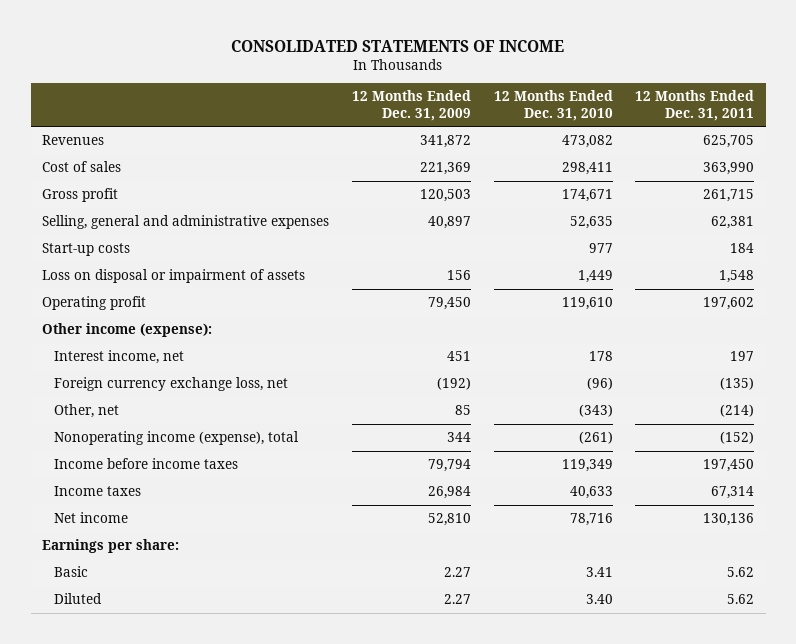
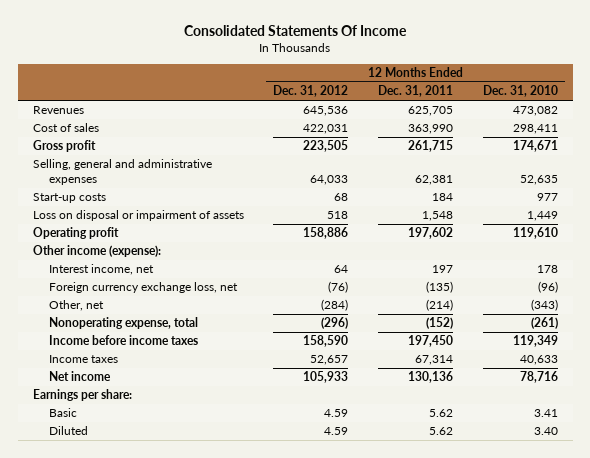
- CONSOLIDATED STATEMENTS OF INCOME
+ Consolidated Statements Of Income
- | 12 Months Ended Dec. 31, 2009 | 12 Months Ended Dec. 31, 2010 | 12 Months Ended Dec. 31, 2011
+ | 12 Months Ended Dec. 31, 2012 | 12 Months Ended Dec. 31, 2011 | 12 Months Ended Dec. 31, 2010
- Nonoperating income (expense), total | 344 | (261) | (152)
+ Nonoperating expense, total | (296) | (152) | (261)

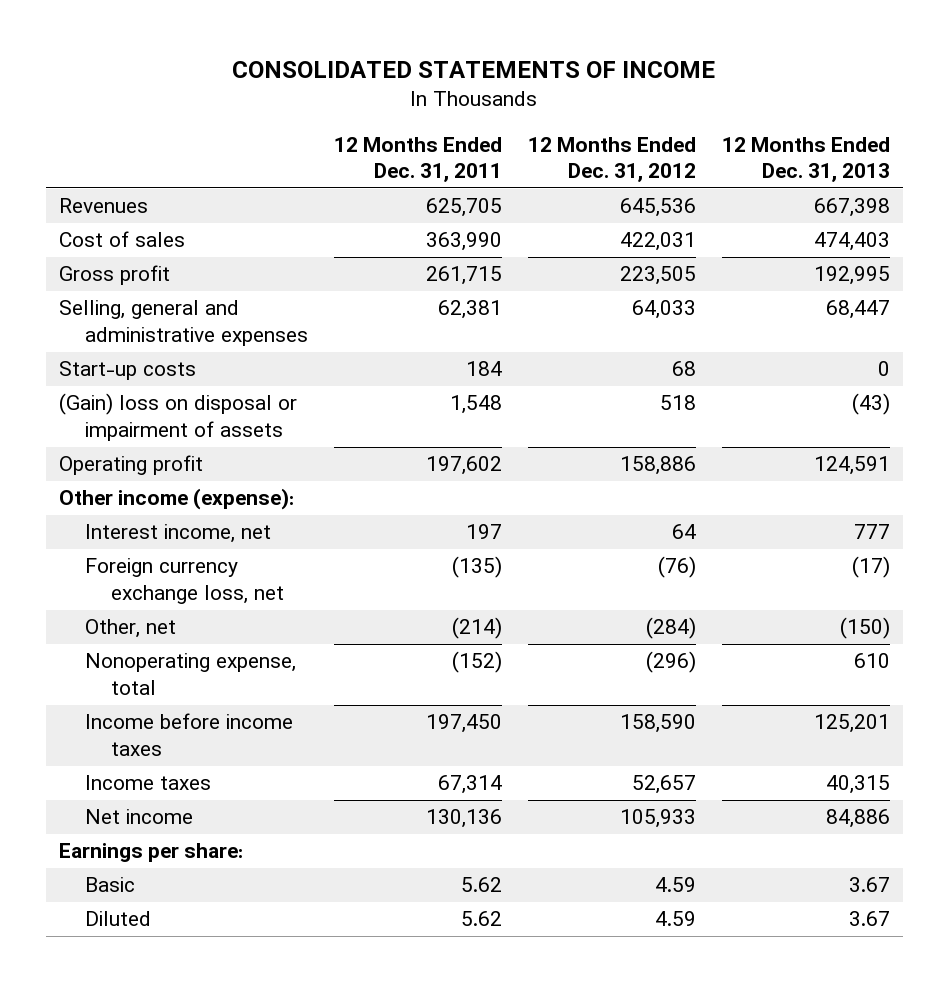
- Consolidated Statements Of Income
+ CONSOLIDATED STATEMENTS OF INCOME
- | 12 Months Ended Dec. 31, 2012 | 12 Months Ended Dec. 31, 2011 | 12 Months Ended Dec. 31, 2010
+ | 12 Months Ended Dec. 31, 2011 | 12 Months Ended Dec. 31, 2012 | 12 Months Ended Dec. 31, 2013
- Loss on disposal or impairment of assets | 518 | 1,548 | 1,449
+ (Gain) loss on disposal or impairment of assets | 1,548 | 518 | (43)

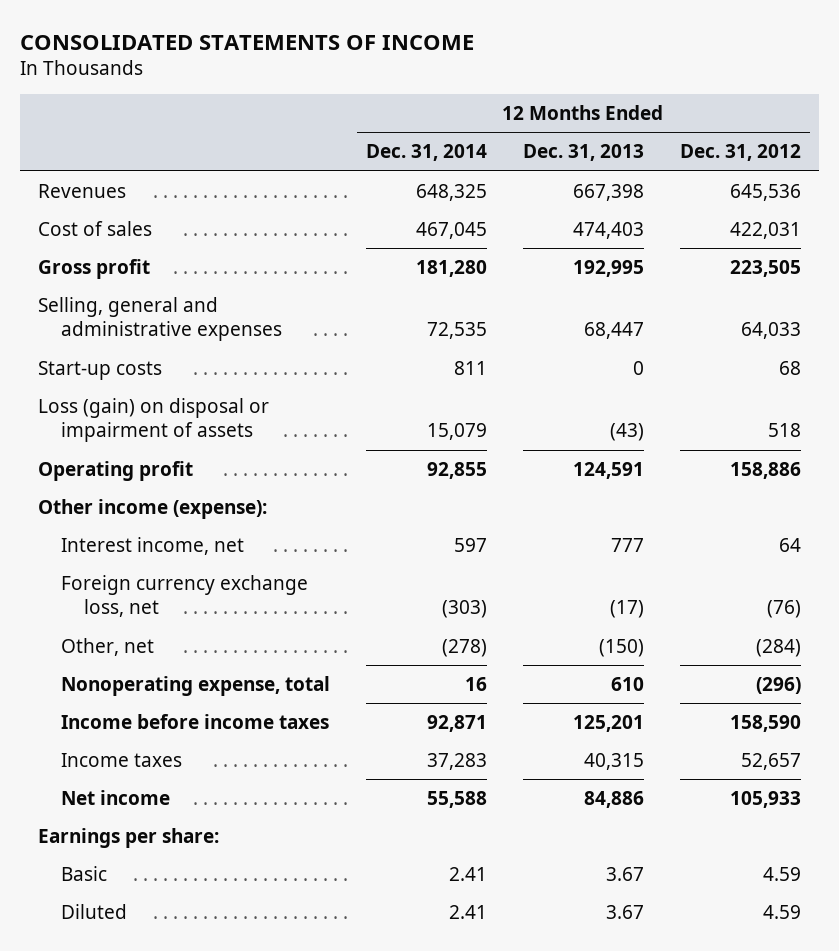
- | 12 Months Ended Dec. 31, 2011 | 12 Months Ended Dec. 31, 2012 | 12 Months Ended Dec. 31, 2013
+ | 12 Months Ended Dec. 31, 2014 | 12 Months Ended Dec. 31, 2013 | 12 Months Ended Dec. 31, 2012
- (Gain) loss on disposal or impairment of assets | 1,548 | 518 | (43)
+ Loss (gain) on disposal or impairment of assets | 15,079 | (43) | 518

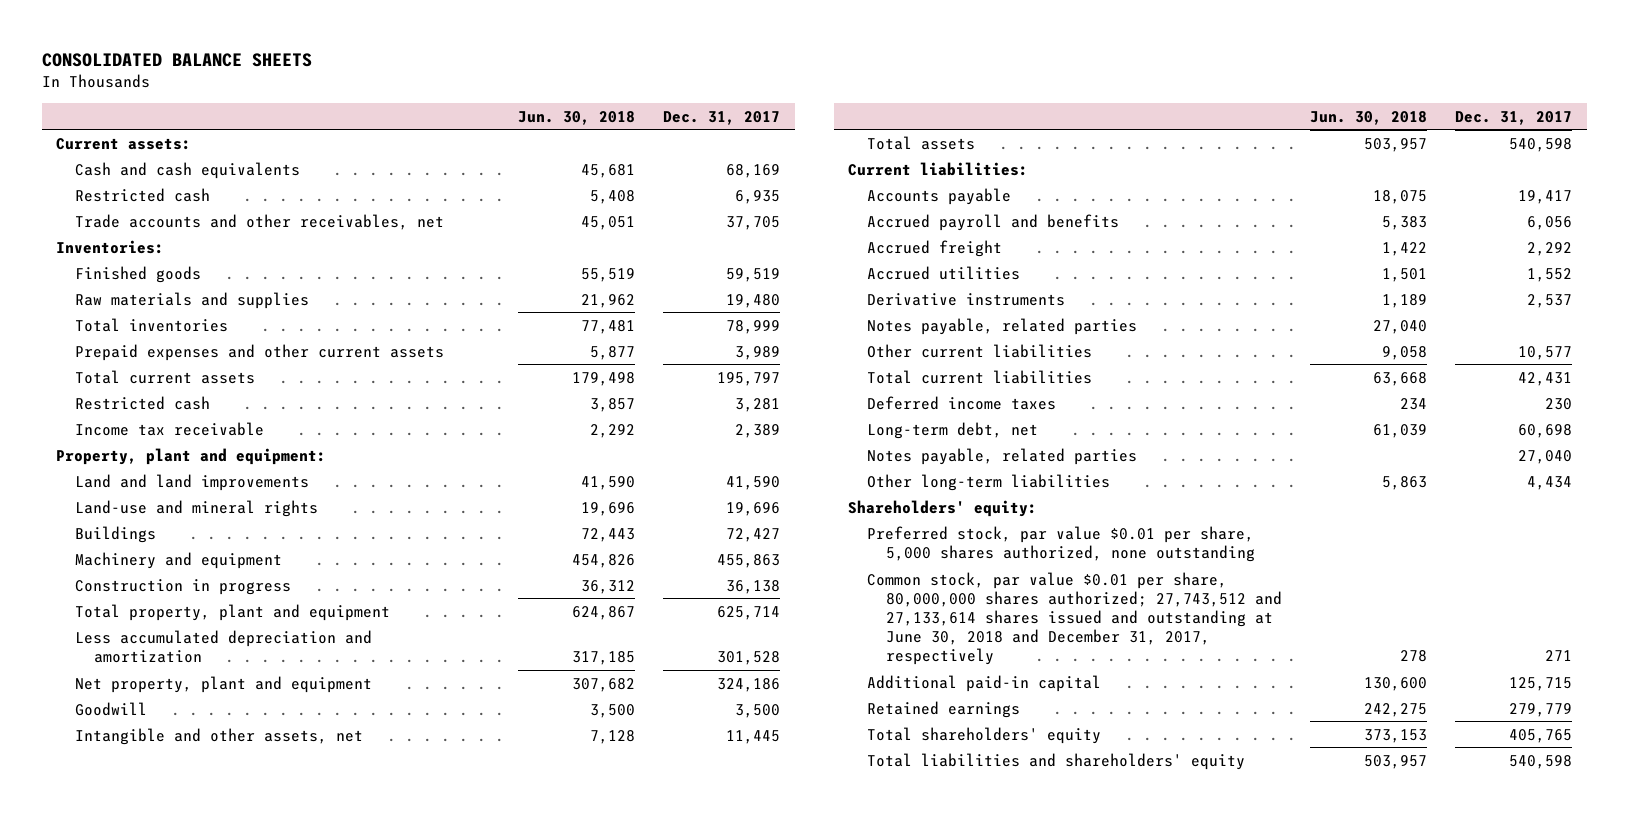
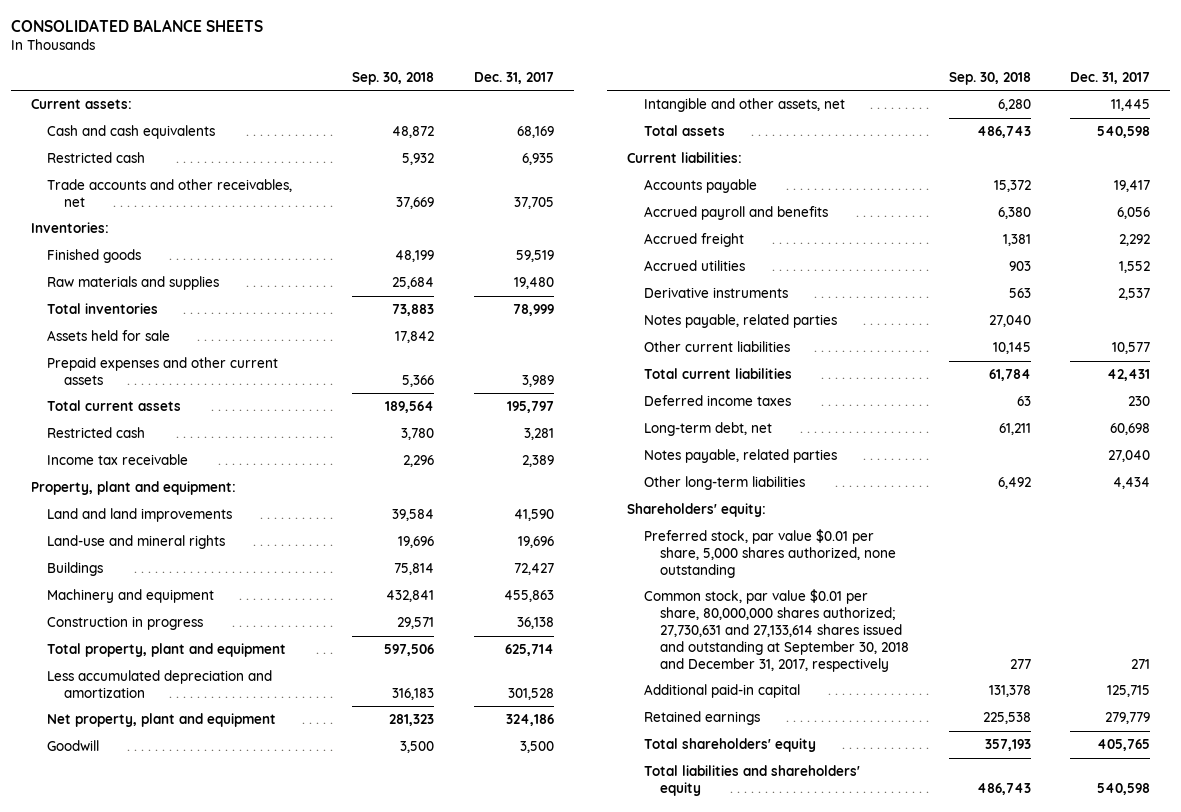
- | Jun. 30, 2018 | Dec. 31, 2017
+ | Sep. 30, 2018 | Dec. 31, 2017
+ Assets held for sale | 17,842 |
- Common stock, par value $0.01 per share, 80,000,000 shares authorized; 27,743,512 and 27,133,614 shares issued and outstanding at June 30, 2018 and December 31, 2017, respectively | 278 | 271
+ Common stock, par value $0.01 per share, 80,000,000 shares authorized; 27,730,631 and 27,133,614 shares issued and outstanding at September 30, 2018 and December 31, 2017, respectively | 277 | 271

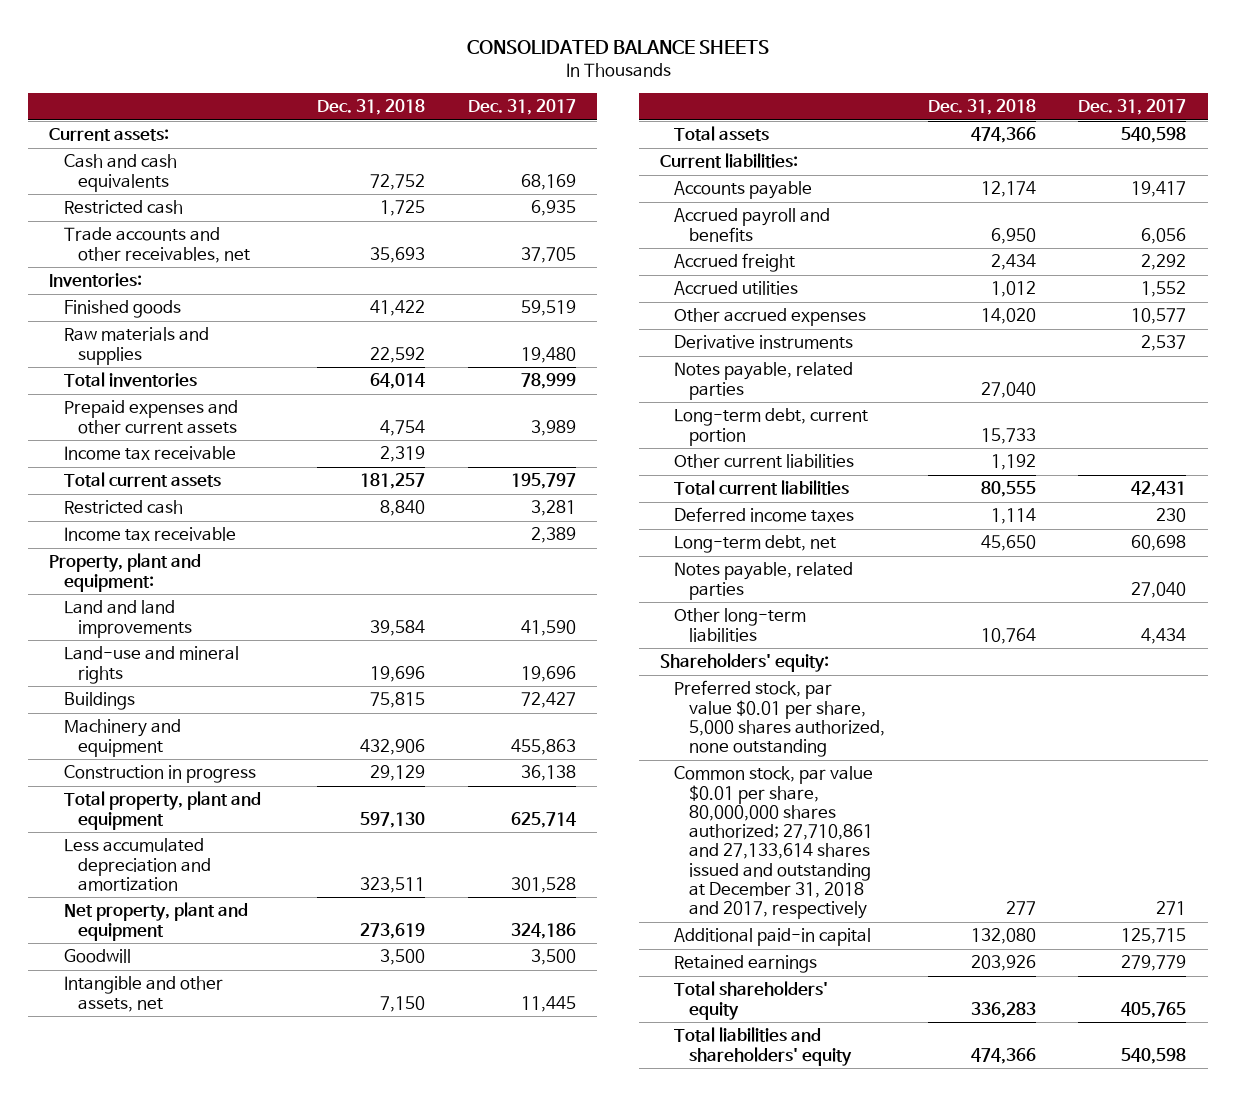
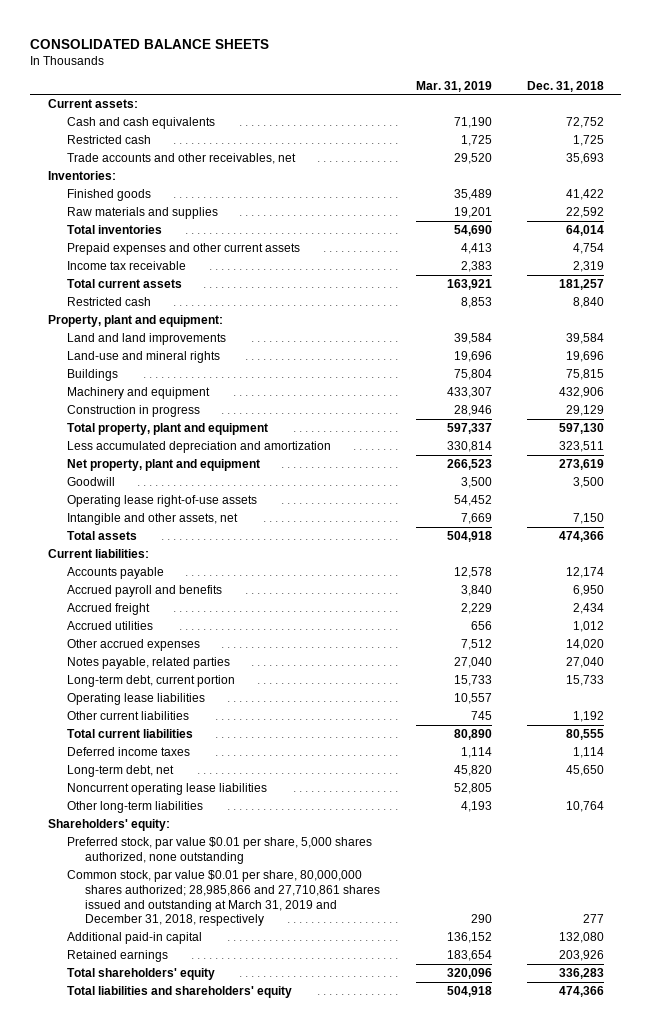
- | Dec. 31, 2018 | Dec. 31, 2017
+ | Mar. 31, 2019 | Dec. 31, 2018
- Income tax receivable | | 2,389
+ Operating lease right-of-use assets | 54,452 |
- Derivative instruments | | 2,537
+ Operating lease liabilities | 10,557 |
- Notes payable, related parties | | 27,040
+ Noncurrent operating lease liabilities | 52,805 |
- Common stock, par value $0.01 per share, 80,000,000 shares authorized; 27,710,861 and 27,133,614 shares issued and outstanding at December 31, 2018 and 2017, respectively | 277 | 271
+ Common stock, par value $0.01 per share, 80,000,000 shares authorized; 28,985,866 and 27,710,861 shares issued and outstanding at March 31, 2019 and December 31, 2018, respectively | 290 | 277

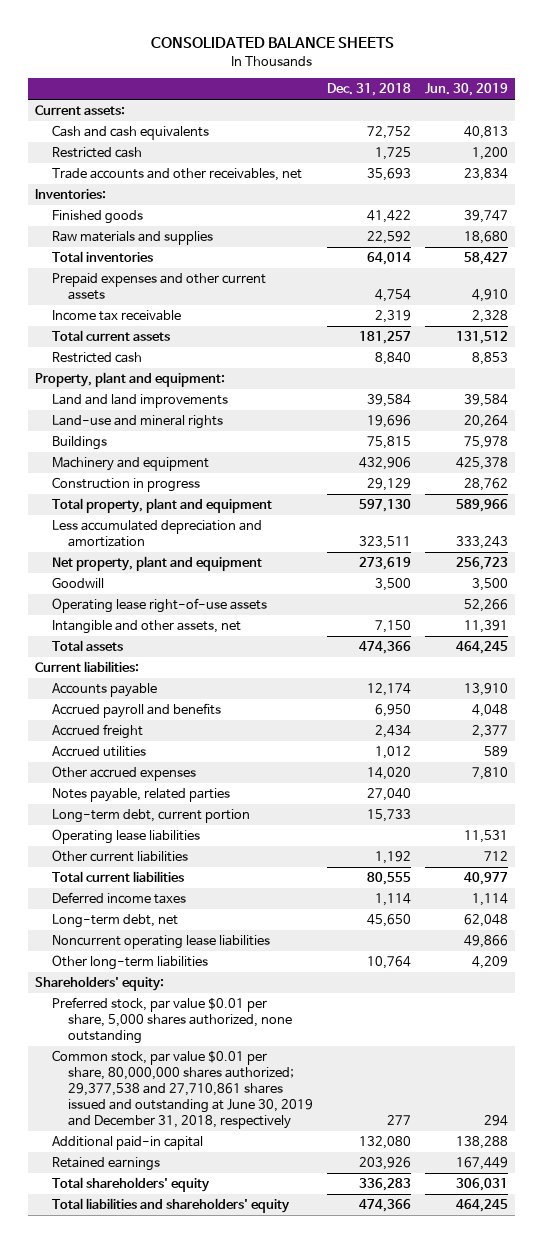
- | Mar. 31, 2019 | Dec. 31, 2018
+ | Dec. 31, 2018 | Jun. 30, 2019
- Common stock, par value $0.01 per share, 80,000,000 shares authorized; 28,985,866 and 27,710,861 shares issued and outstanding at March 31, 2019 and December 31, 2018, respectively | 290 | 277
+ Common stock, par value $0.01 per share, 80,000,000 shares authorized; 29,377,538 and 27,710,861 shares issued and outstanding at June 30, 2019 and December 31, 2018, respectively | 277 | 294

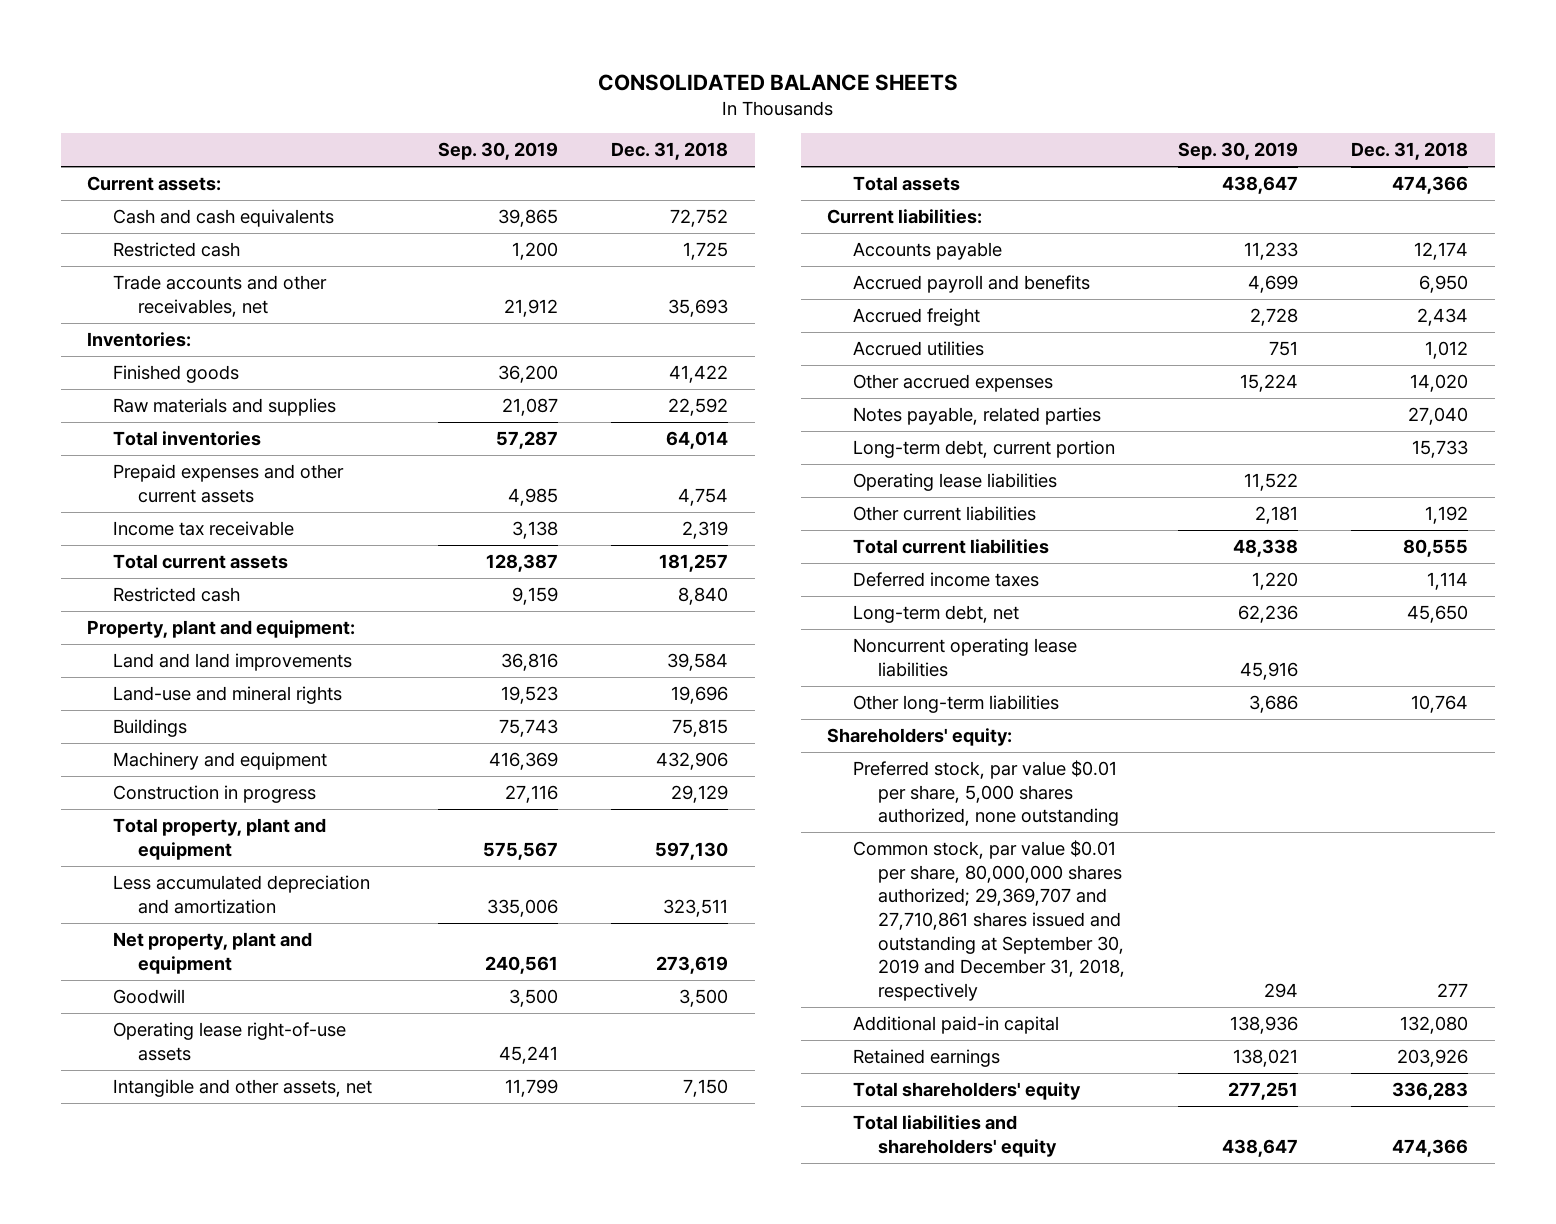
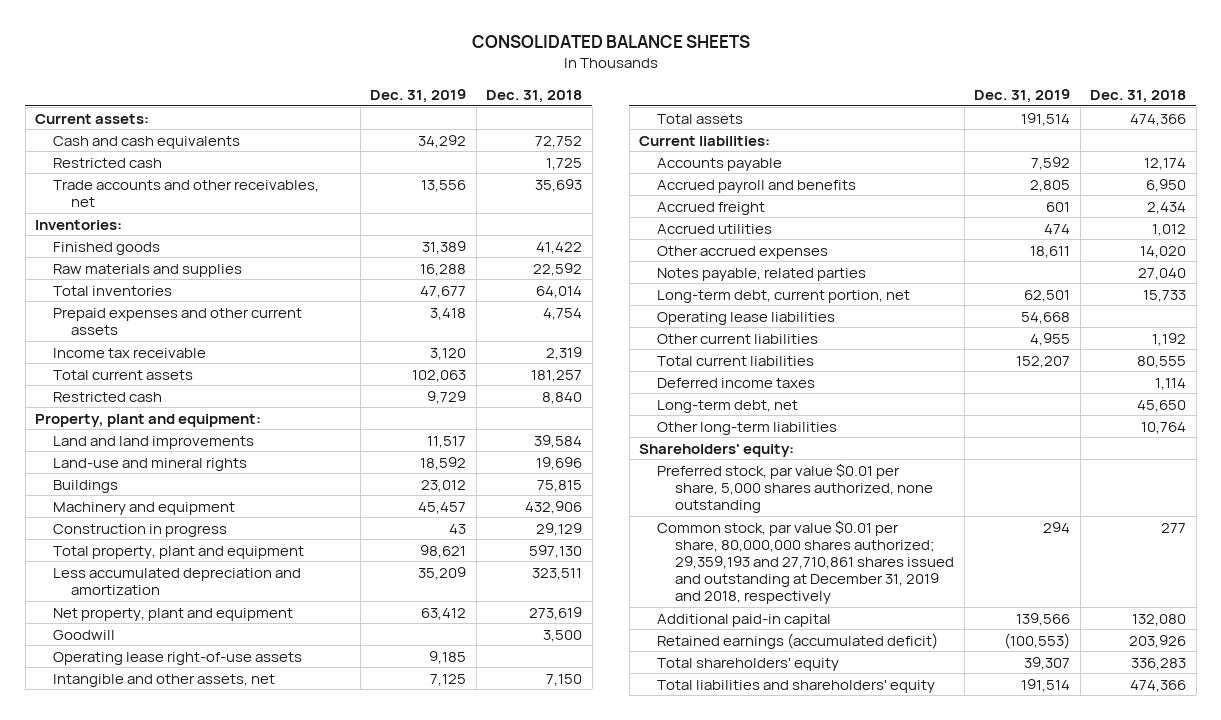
- | Sep. 30, 2019 | Dec. 31, 2018
+ | Dec. 31, 2019 | Dec. 31, 2018
- Long-term debt, current portion | | 15,733
+ Long-term debt, current portion, net | 62,501 | 15,733
- Noncurrent operating lease liabilities | 45,916 |
- Common stock, par value $0.01 per share, 80,000,000 shares authorized; 29,369,707 and 27,710,861 shares issued and outstanding at September 30, 2019 and December 31, 2018, respectively | 294 | 277
+ Common stock, par value $0.01 per share, 80,000,000 shares authorized; 29,359,193 and 27,710,861 shares issued and outstanding at December 31, 2019 and 2018, respectively | 294 | 277
- Retained earnings | 138,021 | 203,926
+ Retained earnings (accumulated deficit) | (100,553) | 203,926

